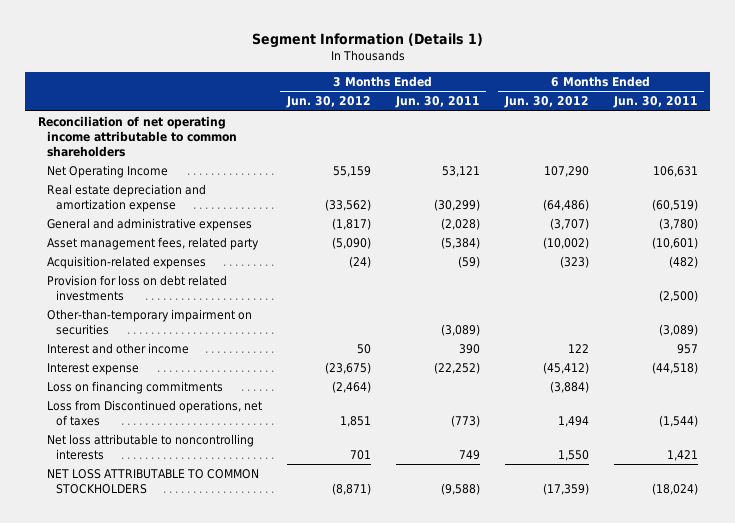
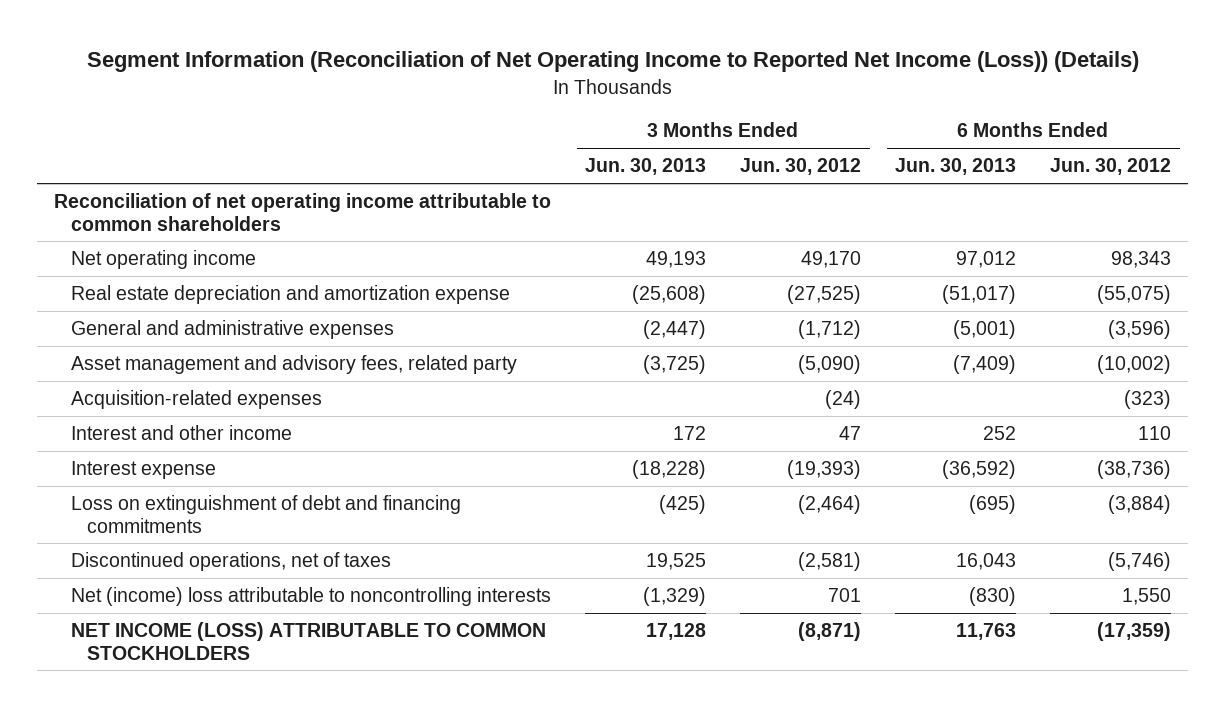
- Segment Information (Details 1)
+ Segment Information (Reconciliation of Net Operating Income to Reported Net Income (Loss)) (Details)
- | 3 Months Ended Jun. 30, 2012 | 3 Months Ended Jun. 30, 2011 | 6 Months Ended Jun. 30, 2012 | 6 Months Ended Jun. 30, 2011
+ | 3 Months Ended Jun. 30, 2013 | 3 Months Ended Jun. 30, 2012 | 6 Months Ended Jun. 30, 2013 | 6 Months Ended Jun. 30, 2012
- Net Operating Income | 55,159 | 53,121 | 107,290 | 106,631
- Real estate depreciation and amortization expense | (33,562) | (30,299) | (64,486) | (60,519)
- General and administrative expenses | (1,817) | (2,028) | (3,707) | (3,780)
- Asset management fees, related party | (5,090) | (5,384) | (10,002) | (10,601)
+ Net operating income | 49,193 | 49,170 | 97,012 | 98,343
+ Real estate depreciation and amortization expense | (25,608) | (27,525) | (51,017) | (55,075)
+ General and administrative expenses | (2,447) | (1,712) | (5,001) | (3,596)
+ Asset management and advisory fees, related party | (3,725) | (5,090) | (7,409) | (10,002)
- Provision for loss on debt related investments | | | | (2,500)
- Other-than-temporary impairment on securities | | (3,089) | | (3,089)
- Interest and other income | 50 | 390 | 122 | 957
- Interest expense | (23,675) | (22,252) | (45,412) | (44,518)
- Loss on financing commitments | (2,464) | | (3,884) |
- Loss from Discontinued operations, net of taxes | 1,851 | (773) | 1,494 | (1,544)
- Net loss attributable to noncontrolling interests | 701 | 749 | 1,550 | 1,421
- NET LOSS ATTRIBUTABLE TO COMMON STOCKHOLDERS | (8,871) | (9,588) | (17,359) | (18,024)
+ Interest and other income | 172 | 47 | 252 | 110
+ Interest expense | (18,228) | (19,393) | (36,592) | (38,736)
+ Loss on extinguishment of debt and financing commitments | (425) | (2,464) | (695) | (3,884)
+ Discontinued operations, net of taxes | 19,525 | (2,581) | 16,043 | (5,746)
+ Net (income) loss attributable to noncontrolling interests | (1,329) | 701 | (830) | 1,550
+ NET INCOME (LOSS) ATTRIBUTABLE TO COMMON STOCKHOLDERS | 17,128 | (8,871) | 11,763 | (17,359)

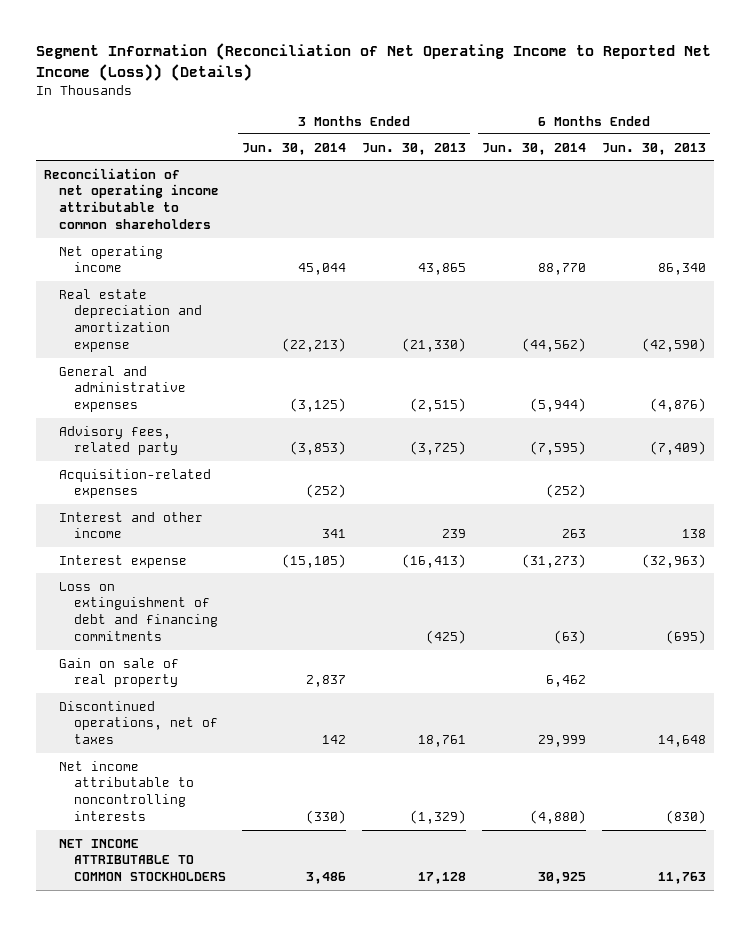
- | 3 Months Ended Jun. 30, 2013 | 3 Months Ended Jun. 30, 2012 | 6 Months Ended Jun. 30, 2013 | 6 Months Ended Jun. 30, 2012
+ | 3 Months Ended Jun. 30, 2014 | 3 Months Ended Jun. 30, 2013 | 6 Months Ended Jun. 30, 2014 | 6 Months Ended Jun. 30, 2013
- Net operating income | 49,193 | 49,170 | 97,012 | 98,343
- Real estate depreciation and amortization expense | (25,608) | (27,525) | (51,017) | (55,075)
- General and administrative expenses | (2,447) | (1,712) | (5,001) | (3,596)
- Asset management and advisory fees, related party | (3,725) | (5,090) | (7,409) | (10,002)
+ Net operating income | 45,044 | 43,865 | 88,770 | 86,340
+ Real estate depreciation and amortization expense | (22,213) | (21,330) | (44,562) | (42,590)
+ General and administrative expenses | (3,125) | (2,515) | (5,944) | (4,876)
+ Advisory fees, related party | (3,853) | (3,725) | (7,595) | (7,409)
- Interest and other income | 172 | 47 | 252 | 110
- Interest expense | (18,228) | (19,393) | (36,592) | (38,736)
+ Interest and other income | 341 | 239 | 263 | 138
+ Interest expense | (15,105) | (16,413) | (31,273) | (32,963)
- Discontinued operations, net of taxes | 19,525 | (2,581) | 16,043 | (5,746)
- Net (income) loss attributable to noncontrolling interests | (1,329) | 701 | (830) | 1,550
- NET INCOME (LOSS) ATTRIBUTABLE TO COMMON STOCKHOLDERS | 17,128 | (8,871) | 11,763 | (17,359)
+ Gain on sale of real property | 2,837 | | 6,462 |
+ Discontinued operations, net of taxes | 142 | 18,761 | 29,999 | 14,648
+ Net income attributable to noncontrolling interests | (330) | (1,329) | (4,880) | (830)
+ NET INCOME ATTRIBUTABLE TO COMMON STOCKHOLDERS | 3,486 | 17,128 | 30,925 | 11,763

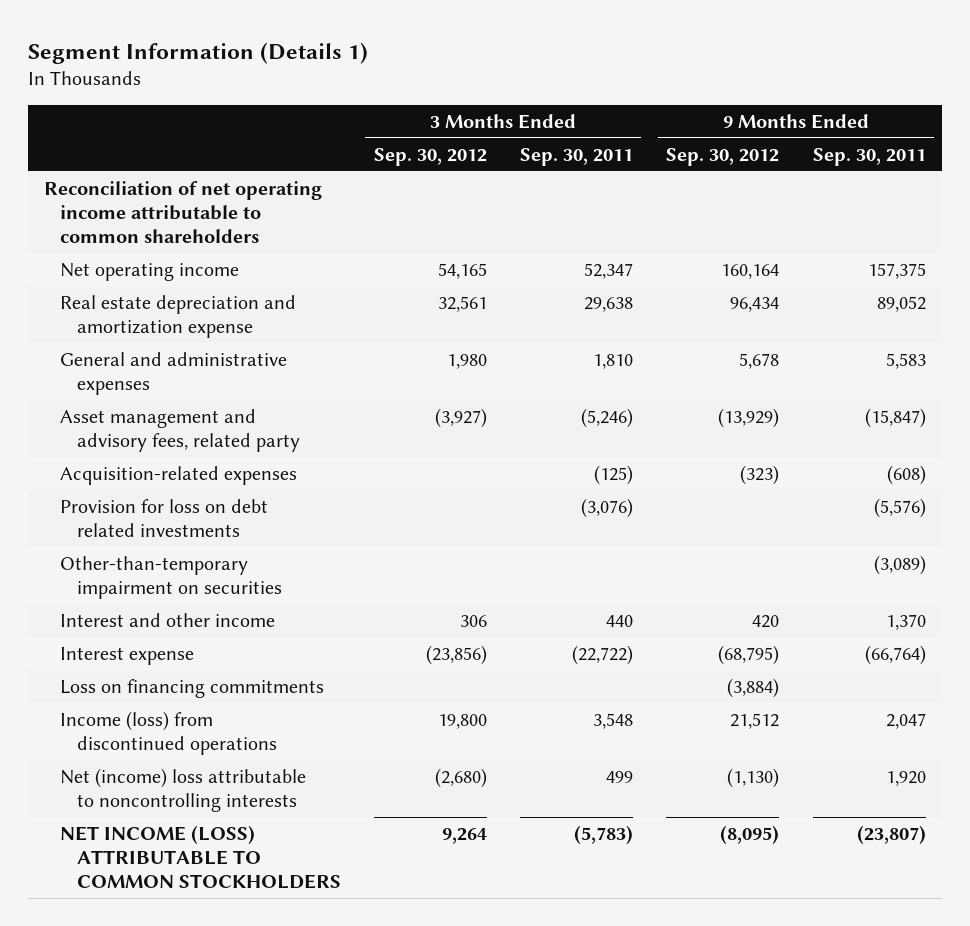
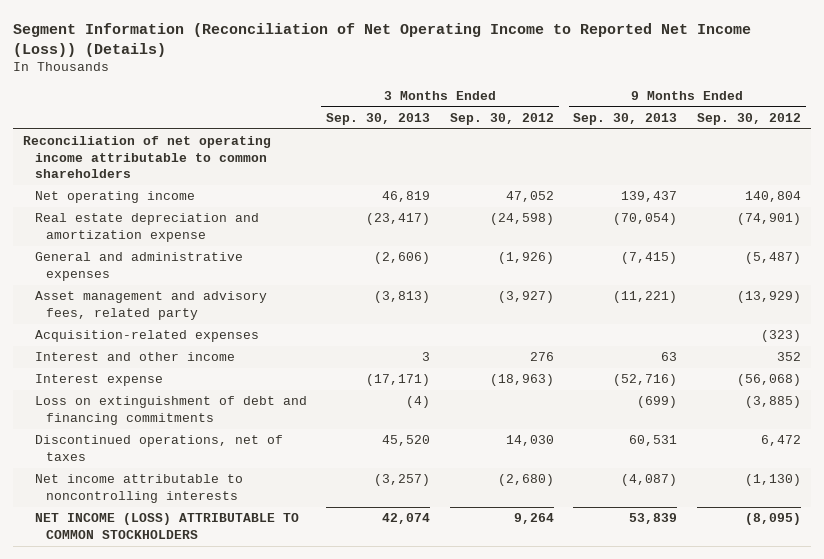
- Segment Information (Details 1)
+ Segment Information (Reconciliation of Net Operating Income to Reported Net Income (Loss)) (Details)
- | 3 Months Ended Sep. 30, 2012 | 3 Months Ended Sep. 30, 2011 | 9 Months Ended Sep. 30, 2012 | 9 Months Ended Sep. 30, 2011
+ | 3 Months Ended Sep. 30, 2013 | 3 Months Ended Sep. 30, 2012 | 9 Months Ended Sep. 30, 2013 | 9 Months Ended Sep. 30, 2012
- Net operating income | 54,165 | 52,347 | 160,164 | 157,375
- Real estate depreciation and amortization expense | 32,561 | 29,638 | 96,434 | 89,052
- General and administrative expenses | 1,980 | 1,810 | 5,678 | 5,583
+ Net operating income | 46,819 | 47,052 | 139,437 | 140,804
+ Real estate depreciation and amortization expense | (23,417) | (24,598) | (70,054) | (74,901)
+ General and administrative expenses | (2,606) | (1,926) | (7,415) | (5,487)
- Provision for loss on debt related investments | | (3,076) | | (5,576)
- Other-than-temporary impairment on securities | | | | (3,089)
- Interest and other income | 306 | 440 | 420 | 1,370
- Interest expense | (23,856) | (22,722) | (68,795) | (66,764)
- Loss on financing commitments | | | (3,884) |
- Income (loss) from discontinued operations | 19,800 | 3,548 | 21,512 | 2,047
- Net (income) loss attributable to noncontrolling interests | (2,680) | 499 | (1,130) | 1,920
+ Interest and other income | 3 | 276 | 63 | 352
+ Interest expense | (17,171) | (18,963) | (52,716) | (56,068)
+ Loss on extinguishment of debt and financing commitments | (4) | | (699) | (3,885)
+ Discontinued operations, net of taxes | 45,520 | 14,030 | 60,531 | 6,472
+ Net income attributable to noncontrolling interests | (3,257) | (2,680) | (4,087) | (1,130)

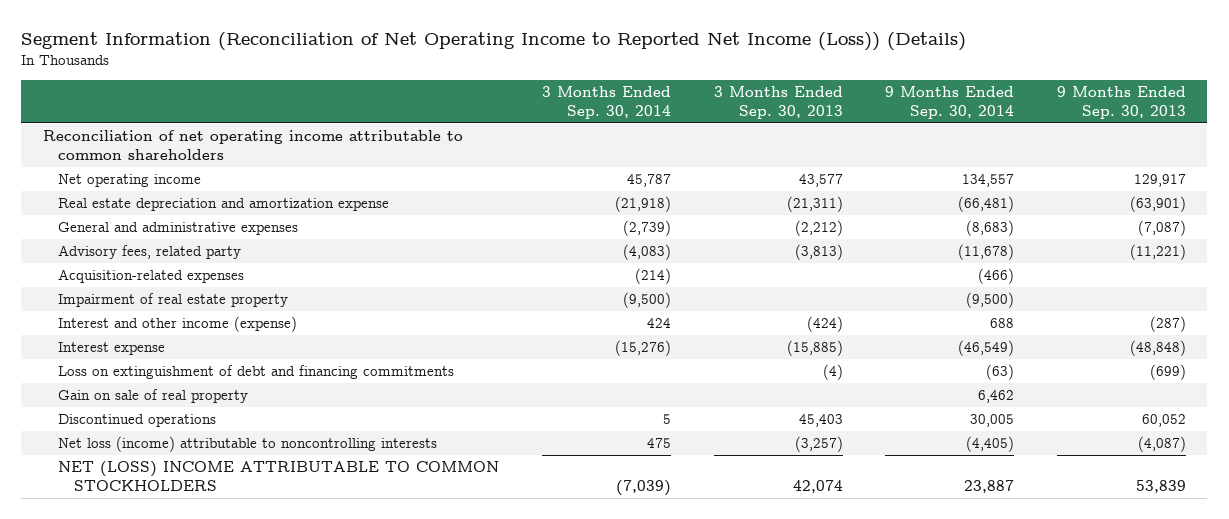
- | 3 Months Ended Sep. 30, 2013 | 3 Months Ended Sep. 30, 2012 | 9 Months Ended Sep. 30, 2013 | 9 Months Ended Sep. 30, 2012
+ | 3 Months Ended Sep. 30, 2014 | 3 Months Ended Sep. 30, 2013 | 9 Months Ended Sep. 30, 2014 | 9 Months Ended Sep. 30, 2013
- Net operating income | 46,819 | 47,052 | 139,437 | 140,804
- Real estate depreciation and amortization expense | (23,417) | (24,598) | (70,054) | (74,901)
- General and administrative expenses | (2,606) | (1,926) | (7,415) | (5,487)
- Asset management and advisory fees, related party | (3,813) | (3,927) | (11,221) | (13,929)
+ Net operating income | 45,787 | 43,577 | 134,557 | 129,917
+ Real estate depreciation and amortization expense | (21,918) | (21,311) | (66,481) | (63,901)
+ General and administrative expenses | (2,739) | (2,212) | (8,683) | (7,087)
+ Advisory fees, related party | (4,083) | (3,813) | (11,678) | (11,221)
- Interest and other income | 3 | 276 | 63 | 352
- Interest expense | (17,171) | (18,963) | (52,716) | (56,068)
+ Impairment of real estate property | (9,500) | | (9,500) |
+ Interest and other income (expense) | 424 | (424) | 688 | (287)
+ Interest expense | (15,276) | (15,885) | (46,549) | (48,848)
- Discontinued operations, net of taxes | 45,520 | 14,030 | 60,531 | 6,472
- Net income attributable to noncontrolling interests | (3,257) | (2,680) | (4,087) | (1,130)
- NET INCOME (LOSS) ATTRIBUTABLE TO COMMON STOCKHOLDERS | 42,074 | 9,264 | 53,839 | (8,095)
+ Gain on sale of real property | | | 6,462 |
+ Discontinued operations | 5 | 45,403 | 30,005 | 60,052
+ Net loss (income) attributable to noncontrolling interests | 475 | (3,257) | (4,405) | (4,087)
+ NET (LOSS) INCOME ATTRIBUTABLE TO COMMON STOCKHOLDERS | (7,039) | 42,074 | 23,887 | 53,839

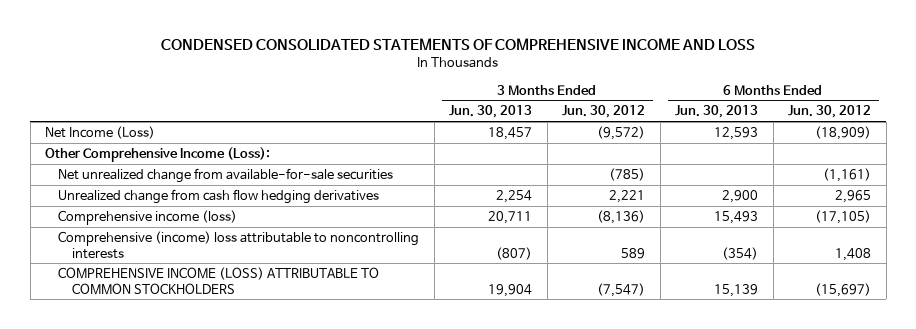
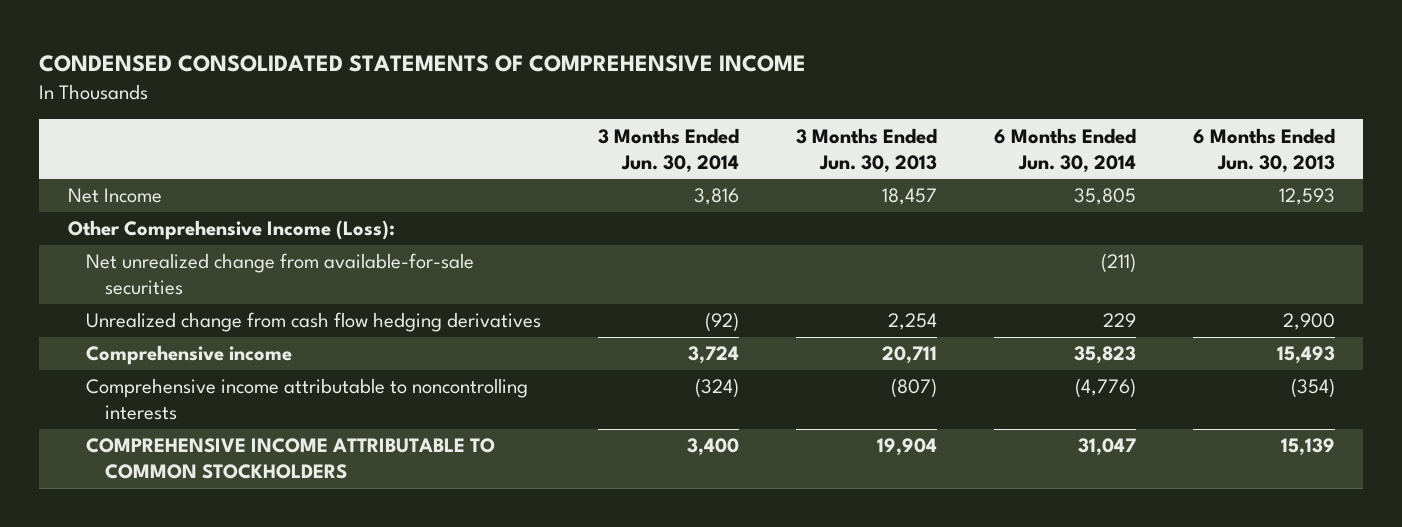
- CONDENSED CONSOLIDATED STATEMENTS OF COMPREHENSIVE INCOME AND LOSS
+ CONDENSED CONSOLIDATED STATEMENTS OF COMPREHENSIVE INCOME
- | 3 Months Ended Jun. 30, 2013 | 3 Months Ended Jun. 30, 2012 | 6 Months Ended Jun. 30, 2013 | 6 Months Ended Jun. 30, 2012
+ | 3 Months Ended Jun. 30, 2014 | 3 Months Ended Jun. 30, 2013 | 6 Months Ended Jun. 30, 2014 | 6 Months Ended Jun. 30, 2013
- Net Income (Loss) | 18,457 | (9,572) | 12,593 | (18,909)
+ Net Income | 3,816 | 18,457 | 35,805 | 12,593
- Comprehensive income (loss) | 20,711 | (8,136) | 15,493 | (17,105)
- Comprehensive (income) loss attributable to noncontrolling interests | (807) | 589 | (354) | 1,408
- COMPREHENSIVE INCOME (LOSS) ATTRIBUTABLE TO COMMON STOCKHOLDERS | 19,904 | (7,547) | 15,139 | (15,697)
+ Comprehensive income | 3,724 | 20,711 | 35,823 | 15,493
+ Comprehensive income attributable to noncontrolling interests | (324) | (807) | (4,776) | (354)
+ COMPREHENSIVE INCOME ATTRIBUTABLE TO COMMON STOCKHOLDERS | 3,400 | 19,904 | 31,047 | 15,139

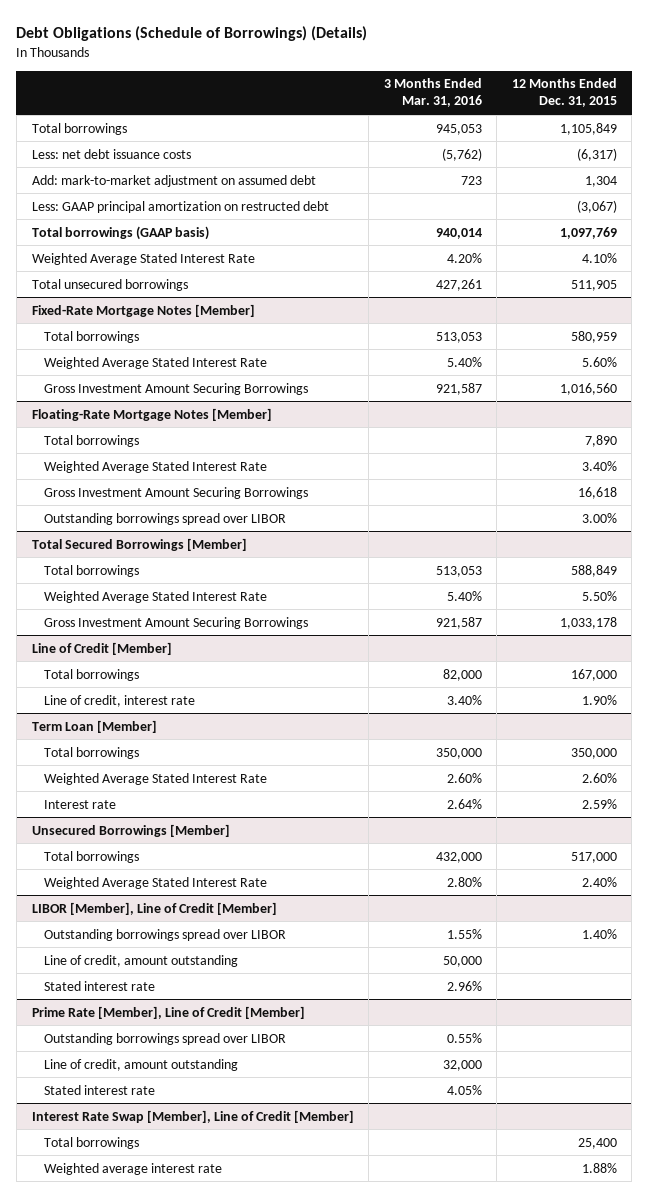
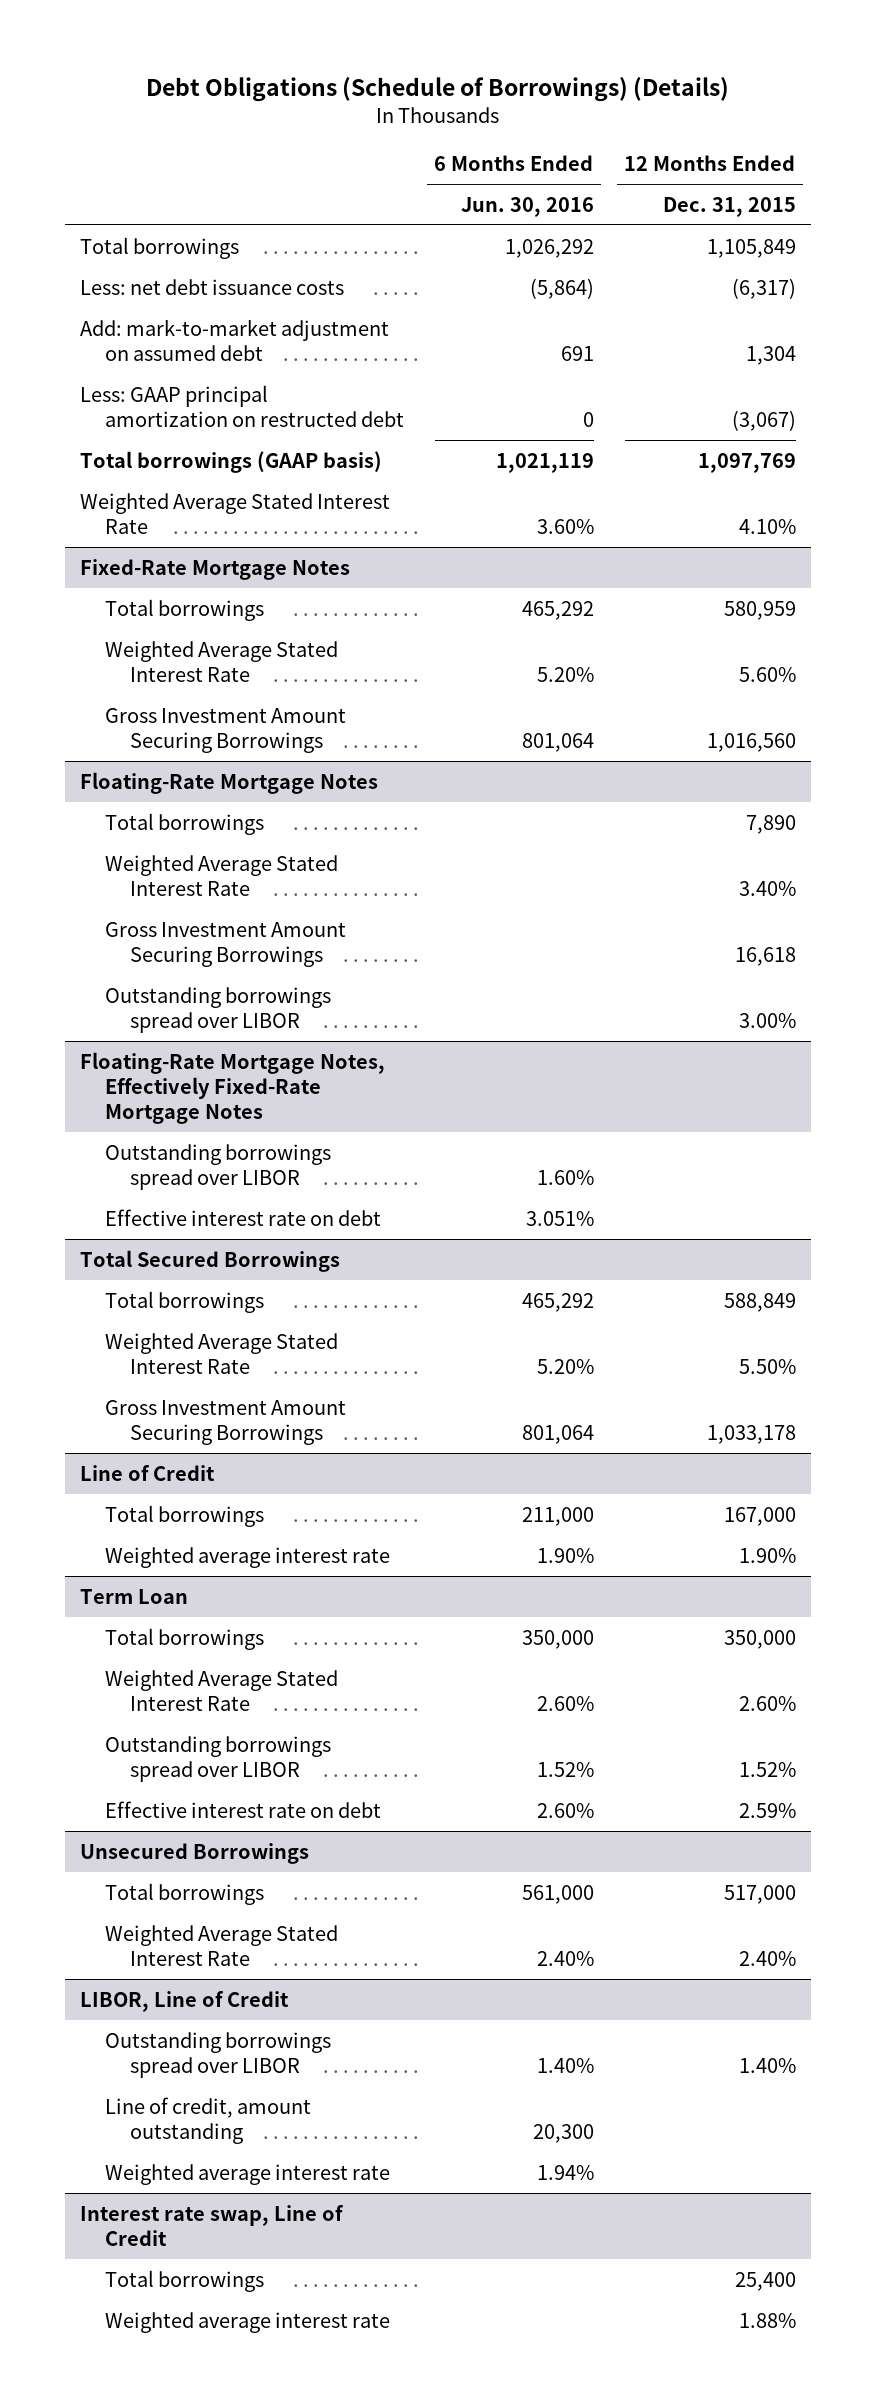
- | 3 Months Ended Mar. 31, 2016 | 12 Months Ended Dec. 31, 2015
+ | 6 Months Ended Jun. 30, 2016 | 12 Months Ended Dec. 31, 2015
- Total unsecured borrowings | 427,261 | 511,905
- Fixed-Rate Mortgage Notes [Member]
+ Fixed-Rate Mortgage Notes
- Floating-Rate Mortgage Notes [Member]
+ Floating-Rate Mortgage Notes
- Total Secured Borrowings [Member]
+ Floating-Rate Mortgage Notes, Effectively Fixed-Rate Mortgage Notes
+ Outstanding borrowings spread over LIBOR | 1.60% |
+ Effective interest rate on debt | 3.051% |
+ Total Secured Borrowings
- Line of Credit [Member]
+ Line of Credit
- Line of credit, interest rate | 3.40% | 1.90%
- Term Loan [Member]
+ Weighted average interest rate | 1.90% | 1.90%
+ Term Loan
- Interest rate | 2.64% | 2.59%
- Unsecured Borrowings [Member]
+ Outstanding borrowings spread over LIBOR | 1.52% | 1.52%
+ Effective interest rate on debt | 2.60% | 2.59%
+ Unsecured Borrowings
- LIBOR [Member], Line of Credit [Member]
+ LIBOR, Line of Credit
- Stated interest rate | 2.96% |
- Prime Rate [Member], Line of Credit [Member]
- Outstanding borrowings spread over LIBOR | 0.55% |
- Line of credit, amount outstanding | 32,000 |
- Stated interest rate | 4.05% |
- Interest Rate Swap [Member], Line of Credit [Member]
+ Weighted average interest rate | 1.94% |
+ Interest rate swap, Line of Credit

